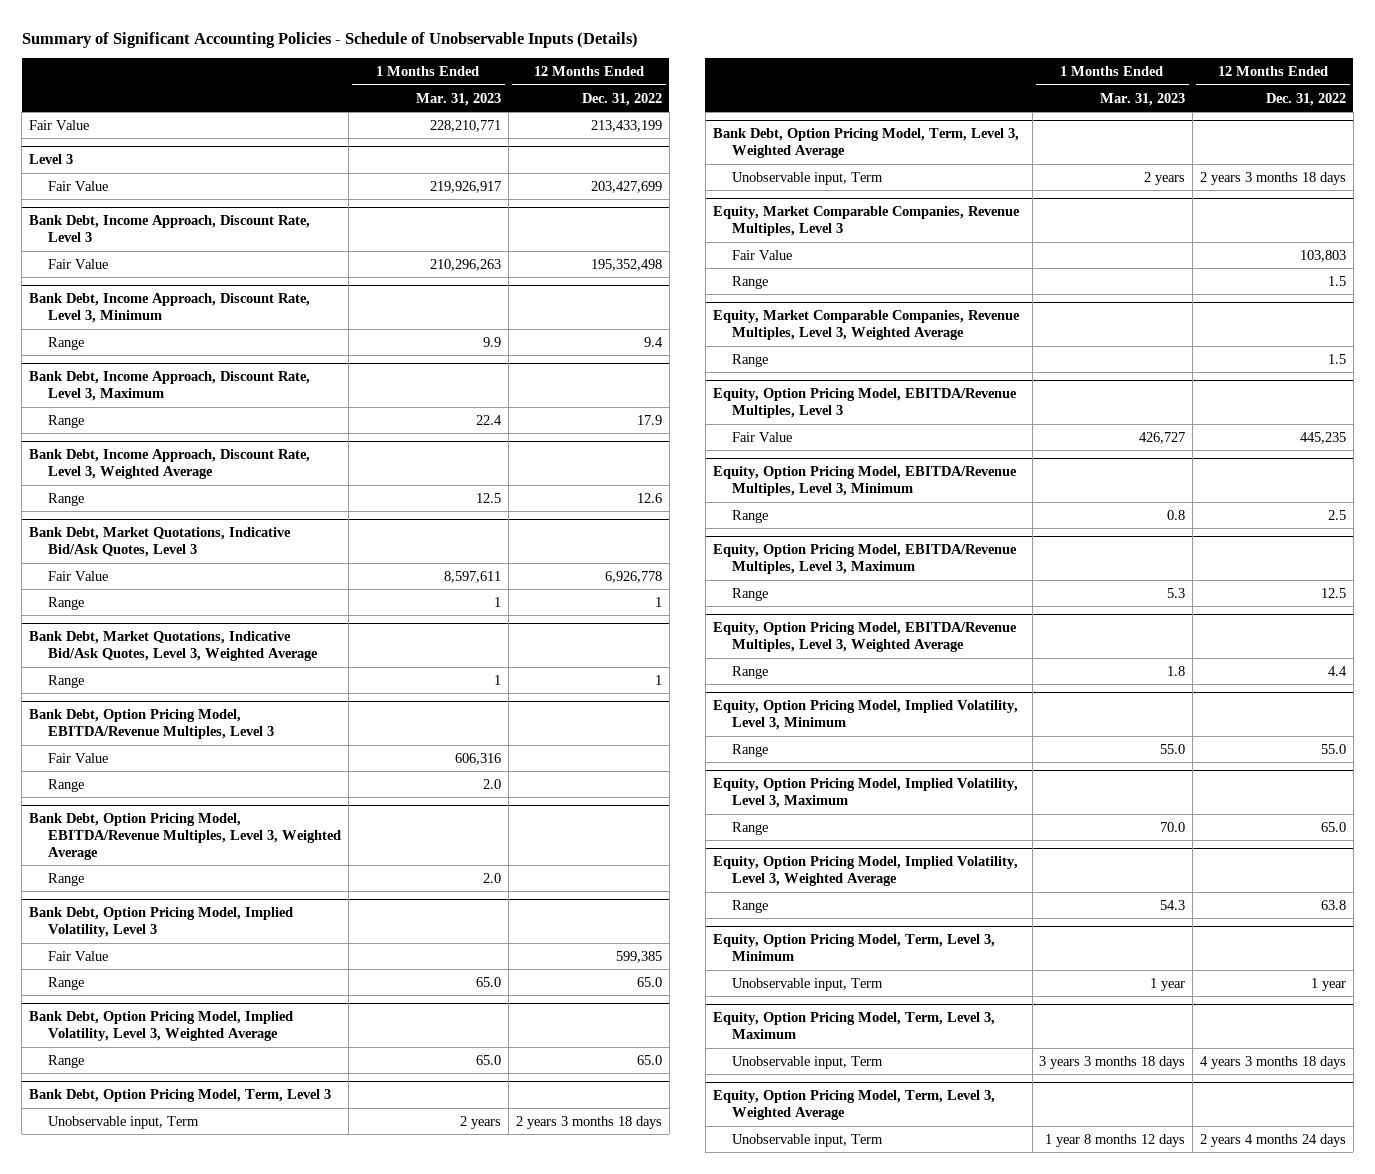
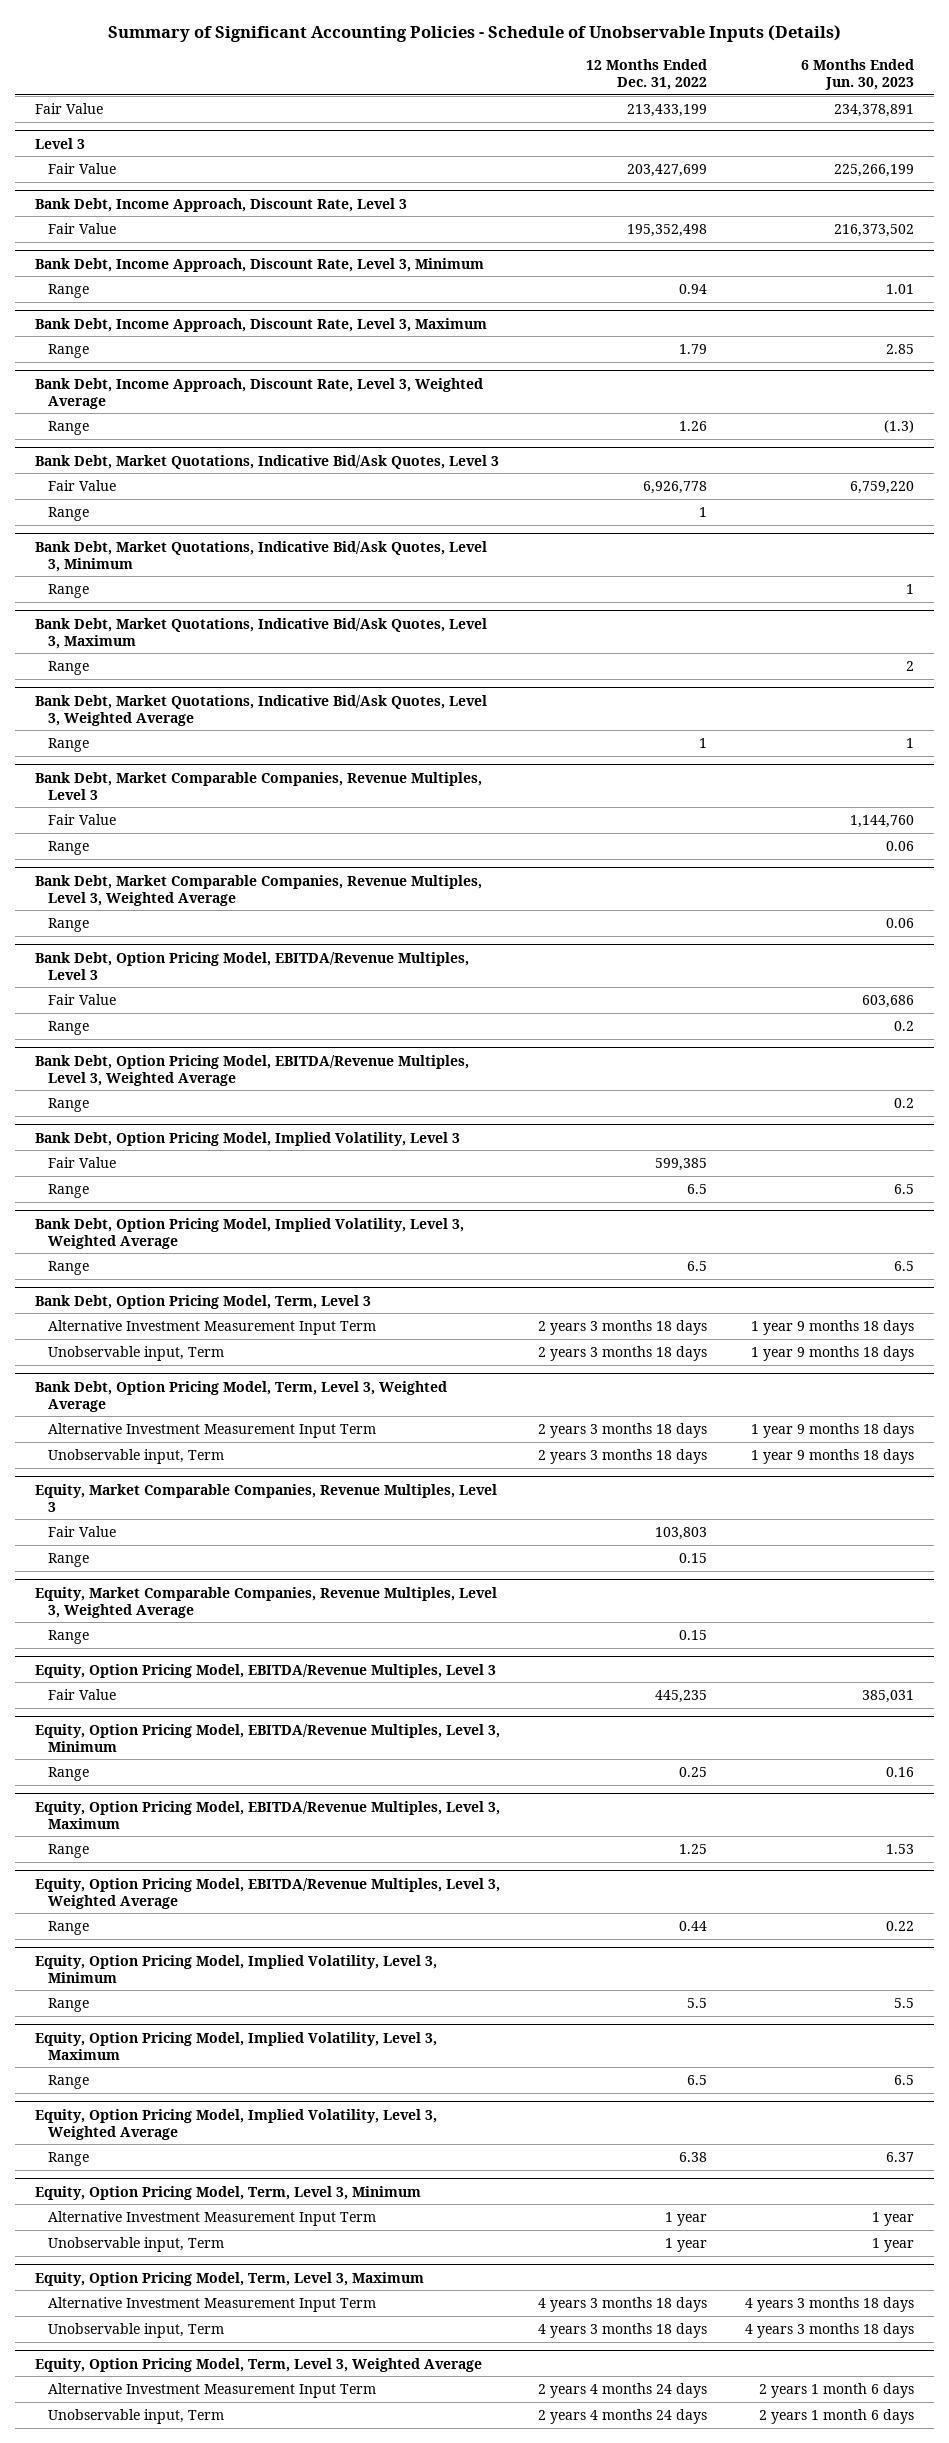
- | 1 Months Ended Mar. 31, 2023 | 12 Months Ended Dec. 31, 2022
+ | 12 Months Ended Dec. 31, 2022 | 6 Months Ended Jun. 30, 2023
@ Bank Debt, Income Approach, Discount Rate, Level 3, Minimum
- Range | 9.9 | 9.4
+ Range | 0.94 | 1.01
@ Bank Debt, Income Approach, Discount Rate, Level 3, Maximum
- Range | 22.4 | 17.9
+ Range | 1.79 | 2.85
@ Bank Debt, Income Approach, Discount Rate, Level 3, Weighted Average
- Range | 12.5 | 12.6
+ Range | 1.26 | (1.3)
+ Bank Debt, Market Quotations, Indicative Bid/Ask Quotes, Level 3, Minimum
+ Range | | 1
+ Bank Debt, Market Quotations, Indicative Bid/Ask Quotes, Level 3, Maximum
+ Range | | 2
+ Bank Debt, Market Comparable Companies, Revenue Multiples, Level 3
+ Fair Value | | 1,144,760
+ Range | | 0.06
+ Bank Debt, Market Comparable Companies, Revenue Multiples, Level 3, Weighted Average
+ Range | | 0.06
@ Bank Debt, Option Pricing Model, Implied Volatility, Level 3
- Range | 65.0 | 65.0
+ Range | 6.5 | 6.5
@ Bank Debt, Option Pricing Model, Implied Volatility, Level 3, Weighted Average
- Range | 65.0 | 65.0
+ Range | 6.5 | 6.5
@ Bank Debt, Option Pricing Model, Term, Level 3
+ Alternative Investment Measurement Input Term | 2 years 3 months 18 days | 1 year 9 months 18 days
@ Bank Debt, Option Pricing Model, Term, Level 3, Weighted Average
+ Alternative Investment Measurement Input Term | 2 years 3 months 18 days | 1 year 9 months 18 days
@ Equity, Market Comparable Companies, Revenue Multiples, Level 3
- Range | | 1.5
+ Range | 0.15 |
@ Equity, Market Comparable Companies, Revenue Multiples, Level 3, Weighted Average
- Range | | 1.5
+ Range | 0.15 |
@ Equity, Option Pricing Model, EBITDA/Revenue Multiples, Level 3, Minimum
- Range | 0.8 | 2.5
+ Range | 0.25 | 0.16
@ Equity, Option Pricing Model, EBITDA/Revenue Multiples, Level 3, Maximum
- Range | 5.3 | 12.5
+ Range | 1.25 | 1.53
@ Equity, Option Pricing Model, EBITDA/Revenue Multiples, Level 3, Weighted Average
- Range | 1.8 | 4.4
+ Range | 0.44 | 0.22
@ Equity, Option Pricing Model, Implied Volatility, Level 3, Minimum
- Range | 55.0 | 55.0
+ Range | 5.5 | 5.5
@ Equity, Option Pricing Model, Implied Volatility, Level 3, Maximum
- Range | 70.0 | 65.0
+ Range | 6.5 | 6.5
@ Equity, Option Pricing Model, Implied Volatility, Level 3, Weighted Average
- Range | 54.3 | 63.8
+ Range | 6.38 | 6.37
@ Equity, Option Pricing Model, Term, Level 3, Minimum
+ Alternative Investment Measurement Input Term | 1 year | 1 year
@ Equity, Option Pricing Model, Term, Level 3, Maximum
+ Alternative Investment Measurement Input Term | 4 years 3 months 18 days | 4 years 3 months 18 days
@ Equity, Option Pricing Model, Term, Level 3, Weighted Average
+ Alternative Investment Measurement Input Term | 2 years 4 months 24 days | 2 years 1 month 6 days

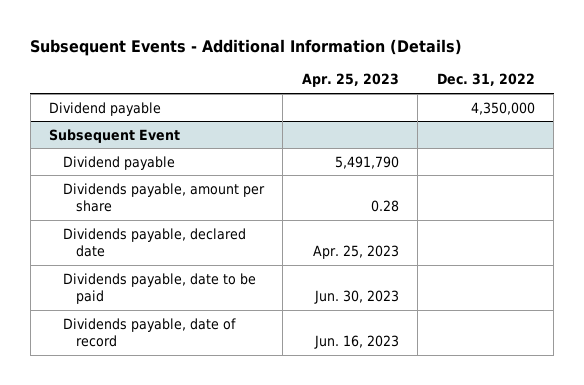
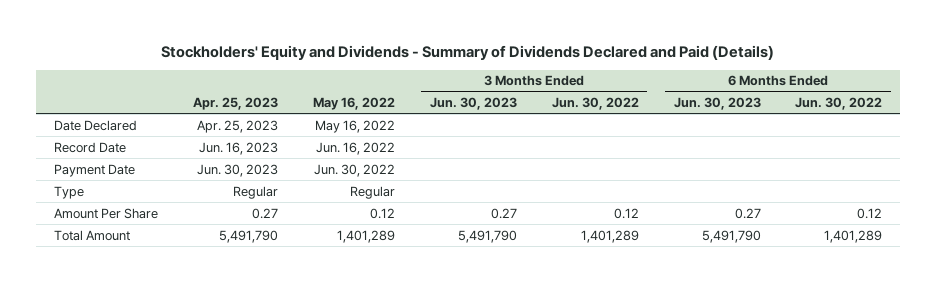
- Subsequent Events - Additional Information (Details)
+ Stockholders' Equity and Dividends - Summary of Dividends Declared and Paid (Details)
- | Apr. 25, 2023 | Dec. 31, 2022
+ | Apr. 25, 2023 | May 16, 2022 | 3 Months Ended Jun. 30, 2023 | 3 Months Ended Jun. 30, 2022 | 6 Months Ended Jun. 30, 2023 | 6 Months Ended Jun. 30, 2022
- Dividend payable | | 4,350,000
- Subsequent Event
- Dividend payable | 5,491,790 |
- Dividends payable, amount per share | 0.28 |
- Dividends payable, declared date | Apr. 25, 2023 |
- Dividends payable, date to be paid | Jun. 30, 2023 |
- Dividends payable, date of record | Jun. 16, 2023 |
+ Date Declared | Apr. 25, 2023 | May 16, 2022 | | | |
+ Record Date | Jun. 16, 2023 | Jun. 16, 2022 | | | |
+ Payment Date | Jun. 30, 2023 | Jun. 30, 2022 | | | |
+ Type | Regular | Regular | | | |
+ Amount Per Share | 0.27 | 0.12 | 0.27 | 0.12 | 0.27 | 0.12
+ Total Amount | 5,491,790 | 1,401,289 | 5,491,790 | 1,401,289 | 5,491,790 | 1,401,289

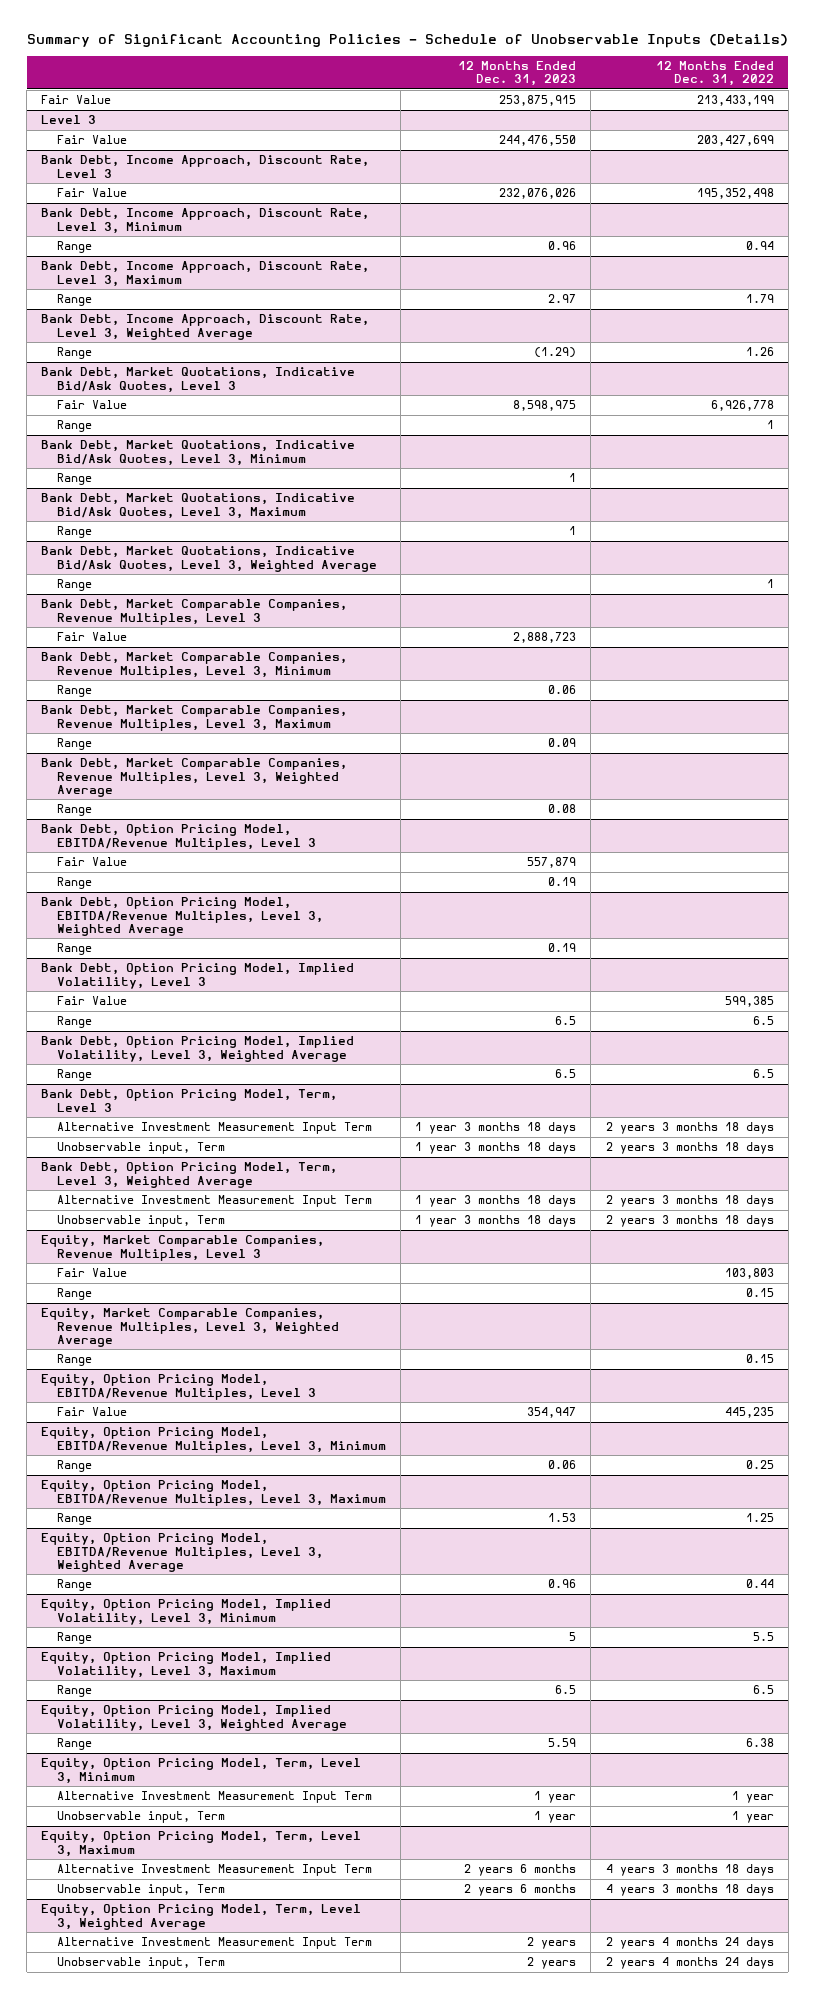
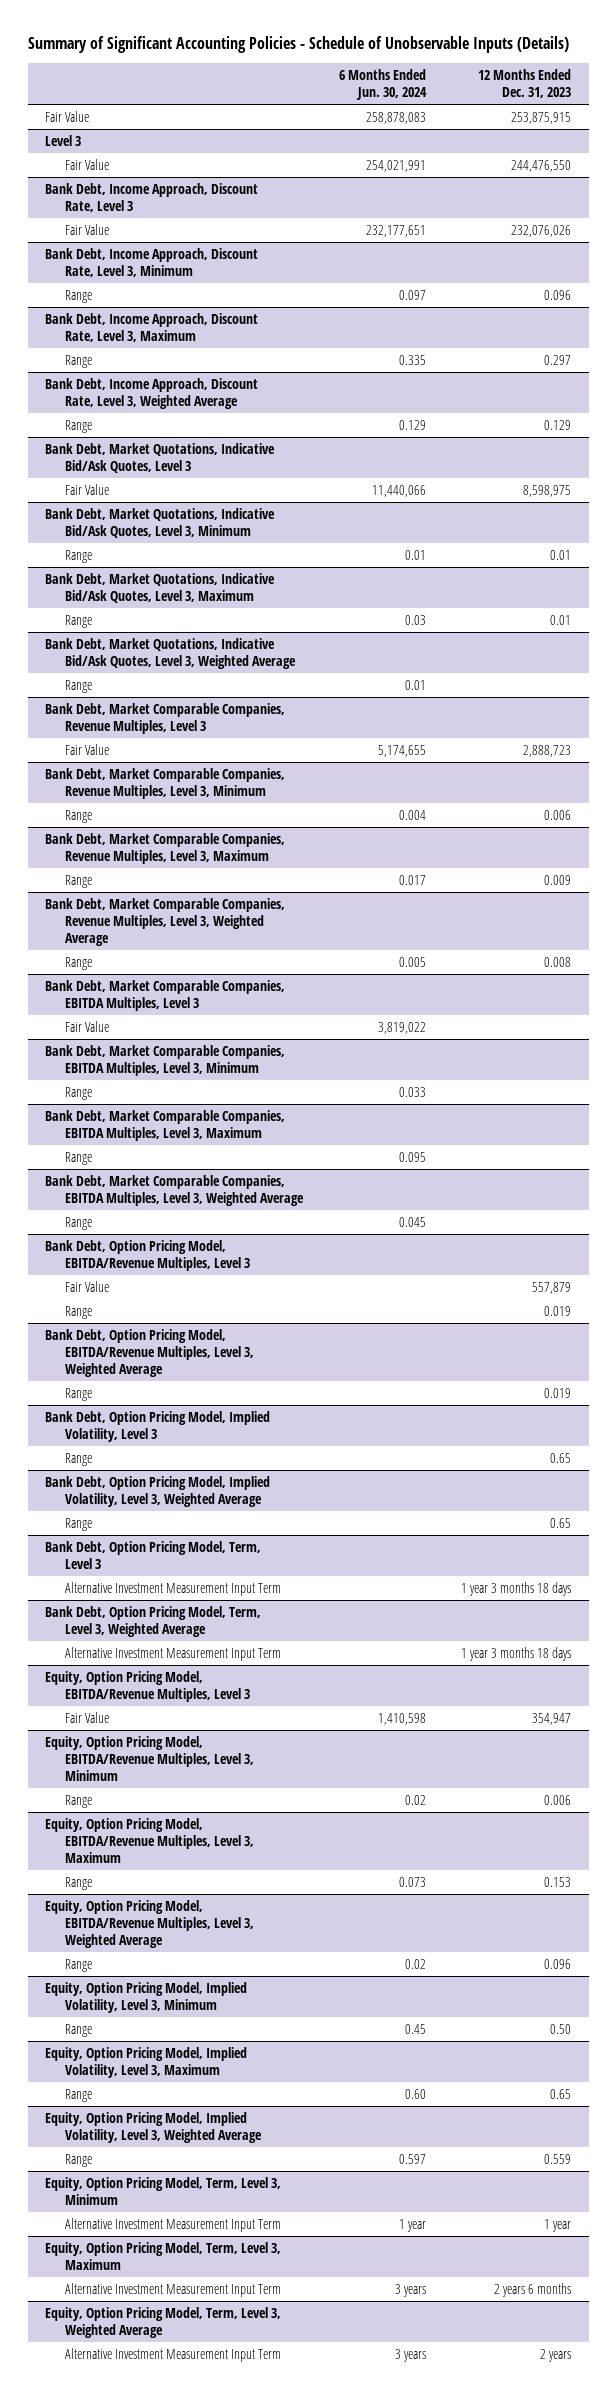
- | 12 Months Ended Dec. 31, 2023 | 12 Months Ended Dec. 31, 2022
+ | 6 Months Ended Jun. 30, 2024 | 12 Months Ended Dec. 31, 2023
@ Bank Debt, Income Approach, Discount Rate, Level 3, Minimum
- Range | 0.96 | 0.94
+ Range | 0.097 | 0.096
@ Bank Debt, Income Approach, Discount Rate, Level 3, Maximum
- Range | 2.97 | 1.79
+ Range | 0.335 | 0.297
@ Bank Debt, Income Approach, Discount Rate, Level 3, Weighted Average
- Range | (1.29) | 1.26
+ Range | 0.129 | 0.129
@ Bank Debt, Market Quotations, Indicative Bid/Ask Quotes, Level 3
- Range | | 1
@ Bank Debt, Market Quotations, Indicative Bid/Ask Quotes, Level 3, Minimum
- Range | 1 |
+ Range | 0.01 | 0.01
@ Bank Debt, Market Quotations, Indicative Bid/Ask Quotes, Level 3, Maximum
- Range | 1 |
+ Range | 0.03 | 0.01
@ Bank Debt, Market Comparable Companies, Revenue Multiples, Level 3, Minimum
- Range | 0.06 |
+ Range | 0.004 | 0.006
@ Bank Debt, Market Comparable Companies, Revenue Multiples, Level 3, Maximum
- Range | 0.09 |
+ Range | 0.017 | 0.009
@ Bank Debt, Market Comparable Companies, Revenue Multiples, Level 3, Weighted Average
- Range | 0.08 |
+ Range | 0.005 | 0.008
+ Bank Debt, Market Comparable Companies, EBITDA Multiples, Level 3
+ Fair Value | 3,819,022 |
+ Bank Debt, Market Comparable Companies, EBITDA Multiples, Level 3, Minimum
+ Range | 0.033 |
+ Bank Debt, Market Comparable Companies, EBITDA Multiples, Level 3, Maximum
+ Range | 0.095 |
+ Bank Debt, Market Comparable Companies, EBITDA Multiples, Level 3, Weighted Average
+ Range | 0.045 |
@ Bank Debt, Option Pricing Model, EBITDA/Revenue Multiples, Level 3
- Range | 0.19 |
+ Range | | 0.019
@ Bank Debt, Option Pricing Model, EBITDA/Revenue Multiples, Level 3, Weighted Average
- Range | 0.19 |
+ Range | | 0.019
@ Bank Debt, Option Pricing Model, Implied Volatility, Level 3
- Fair Value | | 599,385
- Range | 6.5 | 6.5
+ Range | | 0.65
@ Bank Debt, Option Pricing Model, Implied Volatility, Level 3, Weighted Average
- Range | 6.5 | 6.5
+ Range | | 0.65
@ Bank Debt, Option Pricing Model, Term, Level 3
- Unobservable input, Term | 1 year 3 months 18 days | 2 years 3 months 18 days
@ Bank Debt, Option Pricing Model, Term, Level 3, Weighted Average
- Unobservable input, Term | 1 year 3 months 18 days | 2 years 3 months 18 days
- Equity, Market Comparable Companies, Revenue Multiples, Level 3
- Fair Value | | 103,803
- Range | | 0.15
- Equity, Market Comparable Companies, Revenue Multiples, Level 3, Weighted Average
- Range | | 0.15
@ Equity, Option Pricing Model, EBITDA/Revenue Multiples, Level 3, Minimum
- Range | 0.06 | 0.25
+ Range | 0.02 | 0.006
@ Equity, Option Pricing Model, EBITDA/Revenue Multiples, Level 3, Maximum
- Range | 1.53 | 1.25
+ Range | 0.073 | 0.153
@ Equity, Option Pricing Model, EBITDA/Revenue Multiples, Level 3, Weighted Average
- Range | 0.96 | 0.44
+ Range | 0.02 | 0.096
@ Equity, Option Pricing Model, Implied Volatility, Level 3, Minimum
- Range | 5 | 5.5
+ Range | 0.45 | 0.50
@ Equity, Option Pricing Model, Implied Volatility, Level 3, Maximum
- Range | 6.5 | 6.5
+ Range | 0.60 | 0.65
@ Equity, Option Pricing Model, Implied Volatility, Level 3, Weighted Average
- Range | 5.59 | 6.38
+ Range | 0.597 | 0.559
@ Equity, Option Pricing Model, Term, Level 3, Minimum
- Unobservable input, Term | 1 year | 1 year
@ Equity, Option Pricing Model, Term, Level 3, Maximum
- Unobservable input, Term | 2 years 6 months | 4 years 3 months 18 days
@ Equity, Option Pricing Model, Term, Level 3, Weighted Average
- Unobservable input, Term | 2 years | 2 years 4 months 24 days

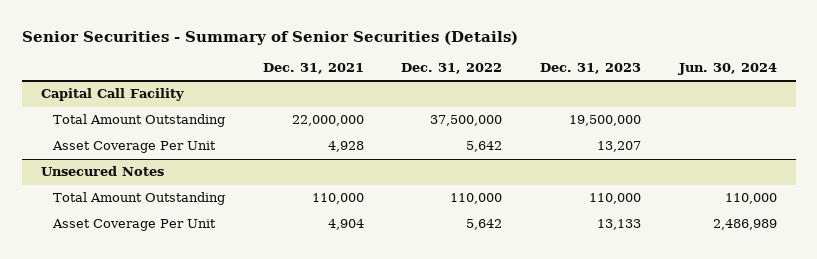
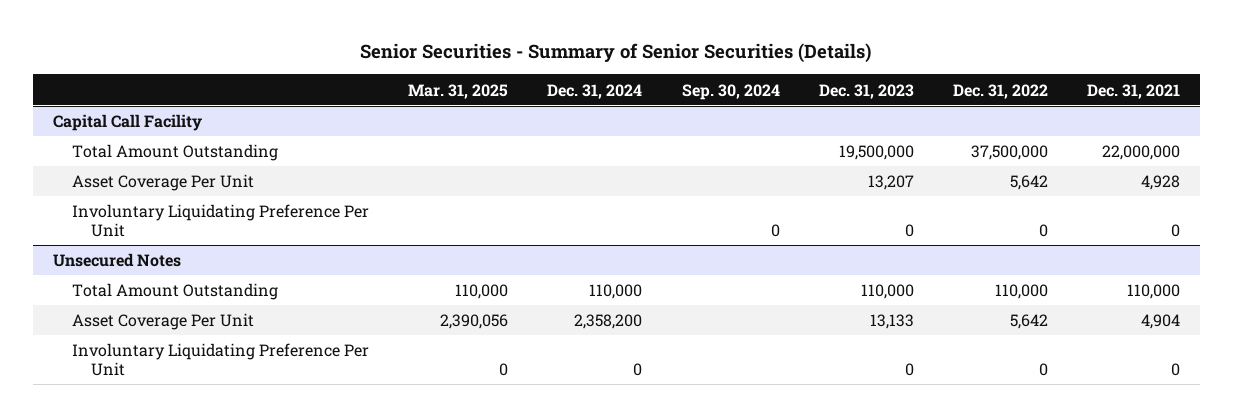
- | Dec. 31, 2021 | Dec. 31, 2022 | Dec. 31, 2023 | Jun. 30, 2024
+ | Mar. 31, 2025 | Dec. 31, 2024 | Sep. 30, 2024 | Dec. 31, 2023 | Dec. 31, 2022 | Dec. 31, 2021
@ Capital Call Facility
+ Involuntary Liquidating Preference Per Unit | | | 0 | 0 | 0 | 0
@ Unsecured Notes
+ Involuntary Liquidating Preference Per Unit | 0 | 0 | | 0 | 0 | 0

